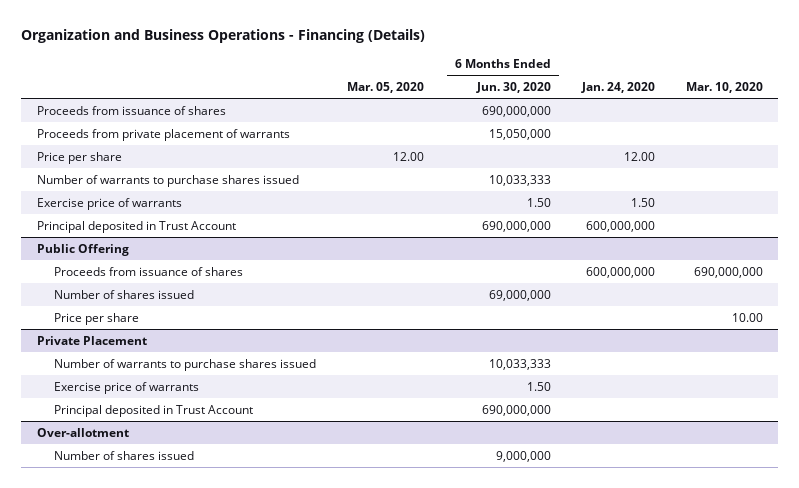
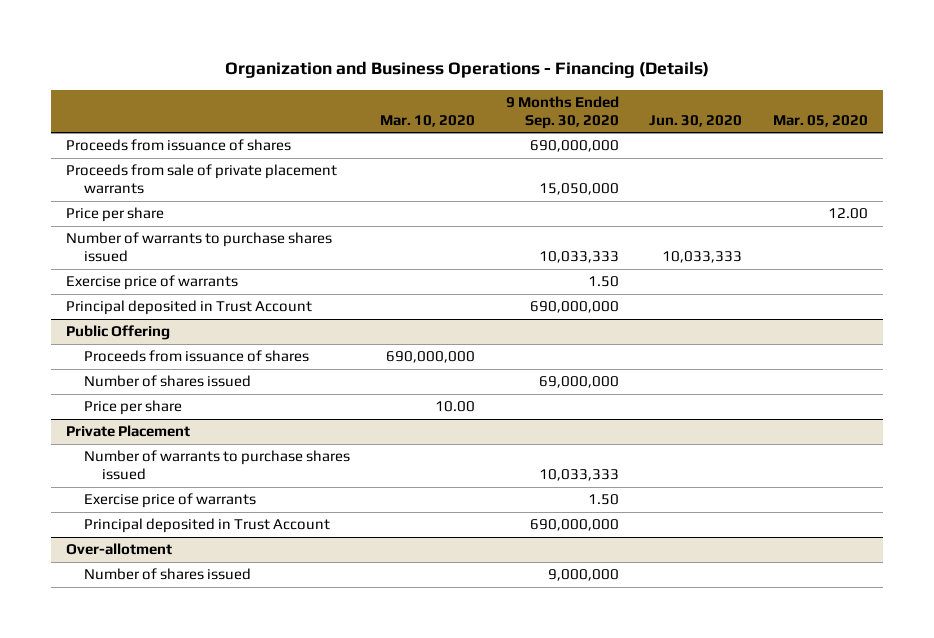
- | Mar. 05, 2020 | 6 Months Ended Jun. 30, 2020 | Jan. 24, 2020 | Mar. 10, 2020
+ | Mar. 10, 2020 | 9 Months Ended Sep. 30, 2020 | Jun. 30, 2020 | Mar. 05, 2020
- Proceeds from private placement of warrants | | 15,050,000 | |
+ Proceeds from sale of private placement warrants | | 15,050,000 | |

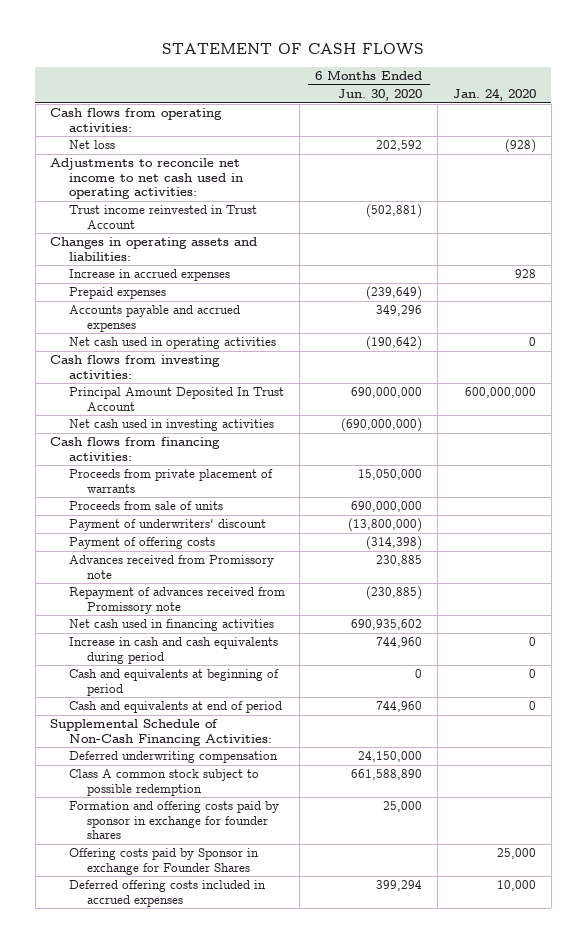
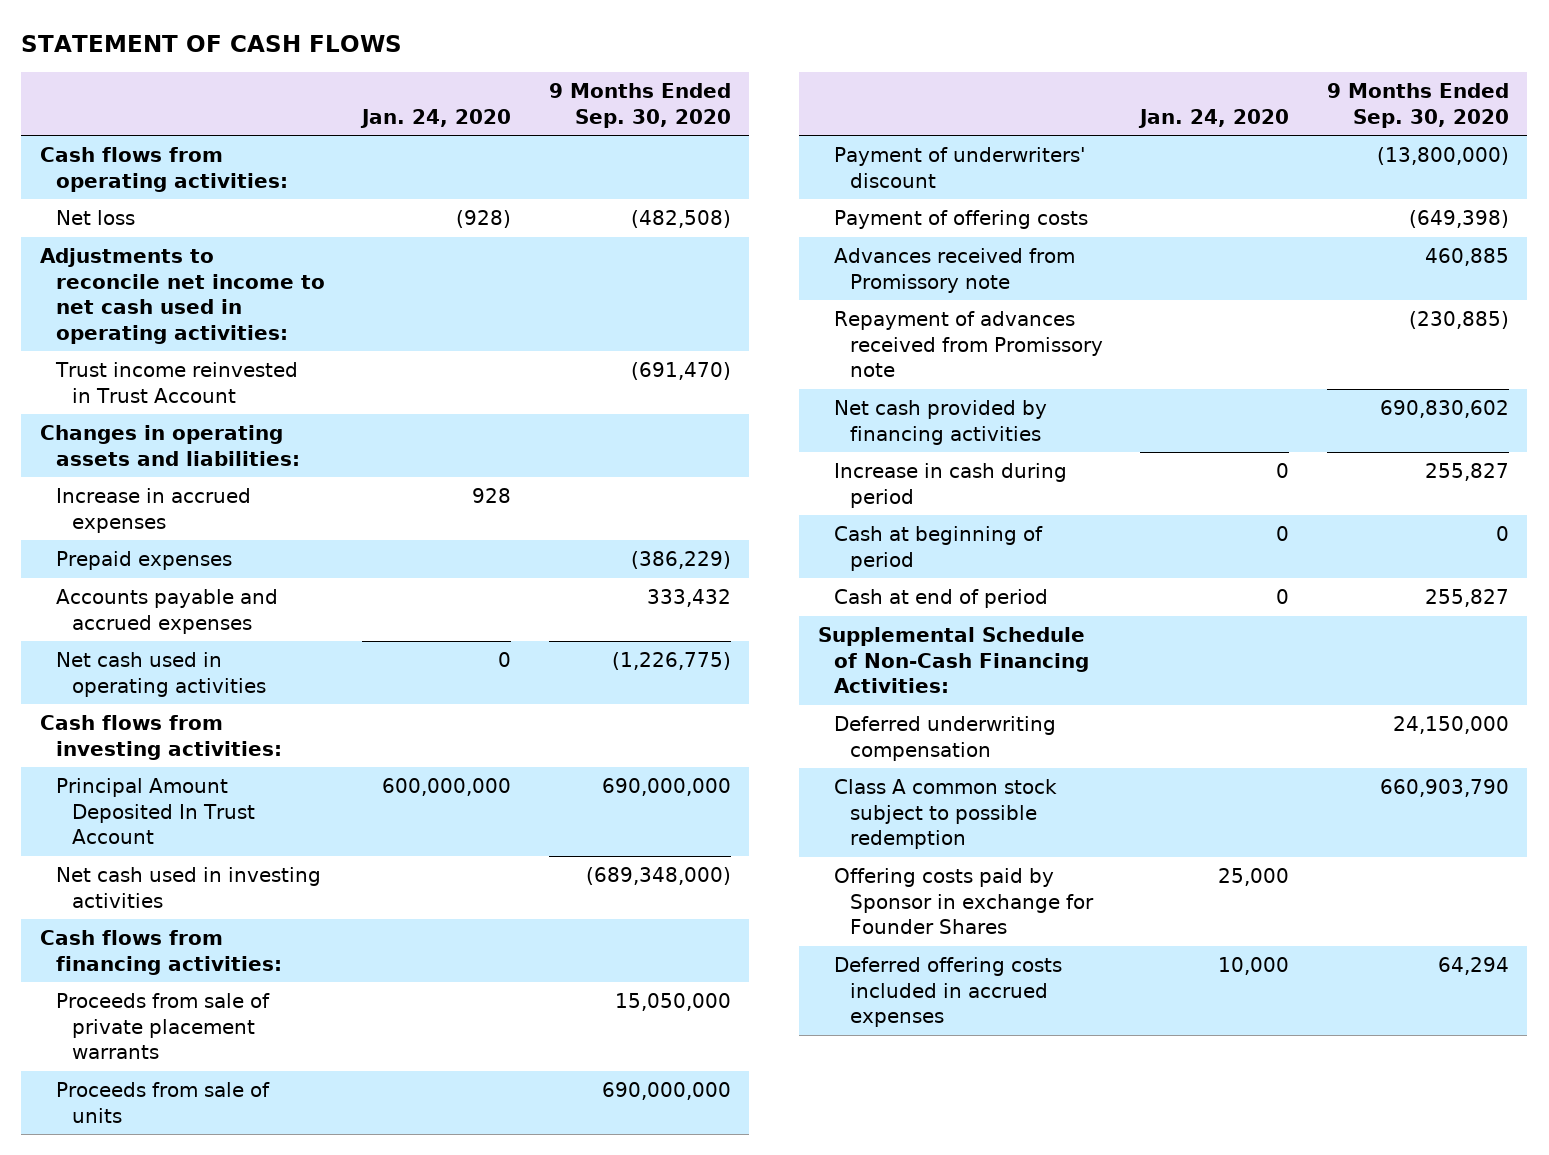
- | 6 Months Ended Jun. 30, 2020 | Jan. 24, 2020
+ | Jan. 24, 2020 | 9 Months Ended Sep. 30, 2020
- Proceeds from private placement of warrants | 15,050,000 |
+ Proceeds from sale of private placement warrants | | 15,050,000
- Net cash used in financing activities | 690,935,602 |
- Increase in cash and cash equivalents during period | 744,960 | 0
- Cash and equivalents at beginning of period | 0 | 0
- Cash and equivalents at end of period | 744,960 | 0
+ Net cash provided by financing activities | | 690,830,602
+ Increase in cash during period | 0 | 255,827
+ Cash at beginning of period | 0 | 0
+ Cash at end of period | 0 | 255,827
- Formation and offering costs paid by sponsor in exchange for founder shares | 25,000 |

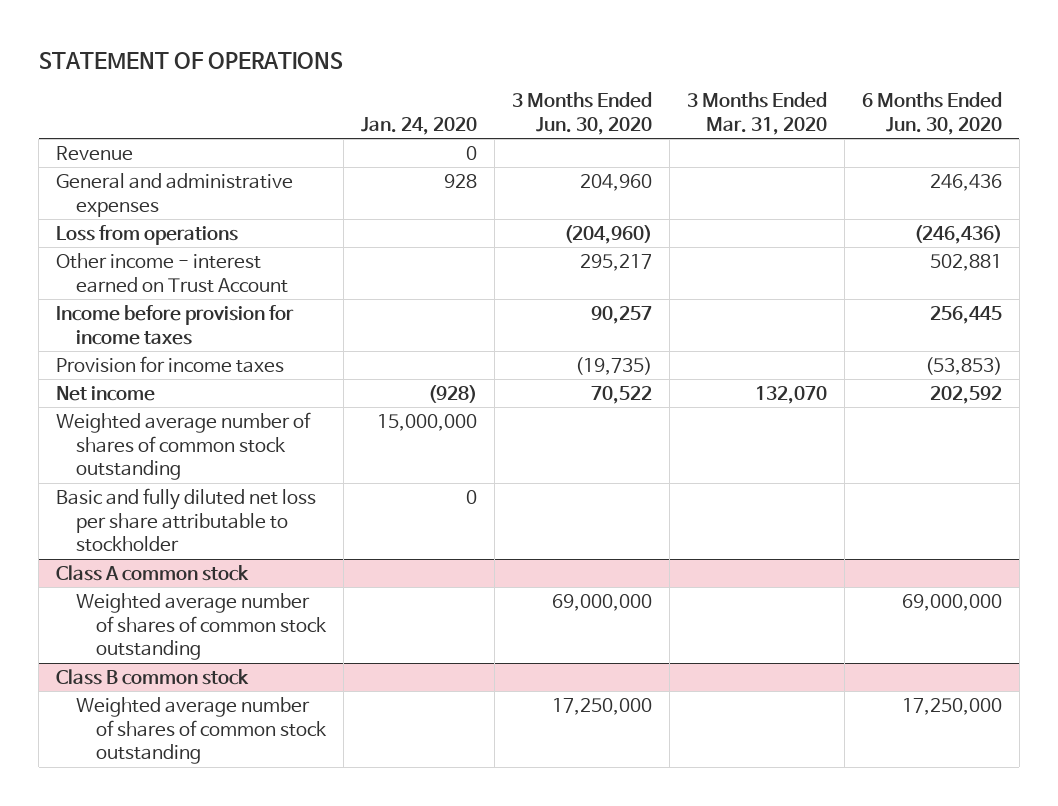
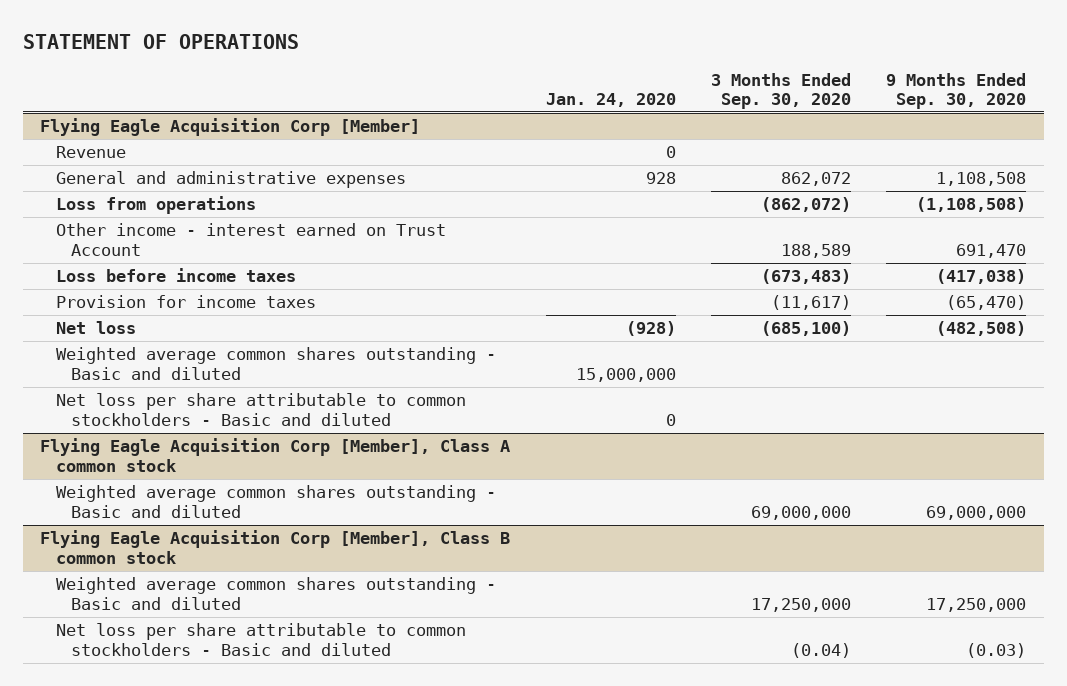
- | Jan. 24, 2020 | 3 Months Ended Jun. 30, 2020 | 3 Months Ended Mar. 31, 2020 | 6 Months Ended Jun. 30, 2020
+ | Jan. 24, 2020 | 3 Months Ended Sep. 30, 2020 | 9 Months Ended Sep. 30, 2020
+ Flying Eagle Acquisition Corp [Member]
- Income before provision for income taxes | | 90,257 | | 256,445
+ Loss before income taxes | | (673,483) | (417,038)
- Net income | (928) | 70,522 | 132,070 | 202,592
- Weighted average number of shares of common stock outstanding | 15,000,000 | | |
- Basic and fully diluted net loss per share attributable to stockholder | 0 | | |
- Class A common stock
- Weighted average number of shares of common stock outstanding | | 69,000,000 | | 69,000,000
- Class B common stock
- Weighted average number of shares of common stock outstanding | | 17,250,000 | | 17,250,000
+ Net loss | (928) | (685,100) | (482,508)
+ Weighted average common shares outstanding - Basic and diluted | 15,000,000 | |
+ Net loss per share attributable to common stockholders - Basic and diluted | 0 | |
+ Flying Eagle Acquisition Corp [Member], Class A common stock
+ Weighted average common shares outstanding - Basic and diluted | | 69,000,000 | 69,000,000
+ Flying Eagle Acquisition Corp [Member], Class B common stock
+ Weighted average common shares outstanding - Basic and diluted | | 17,250,000 | 17,250,000
+ Net loss per share attributable to common stockholders - Basic and diluted | | (0.04) | (0.03)

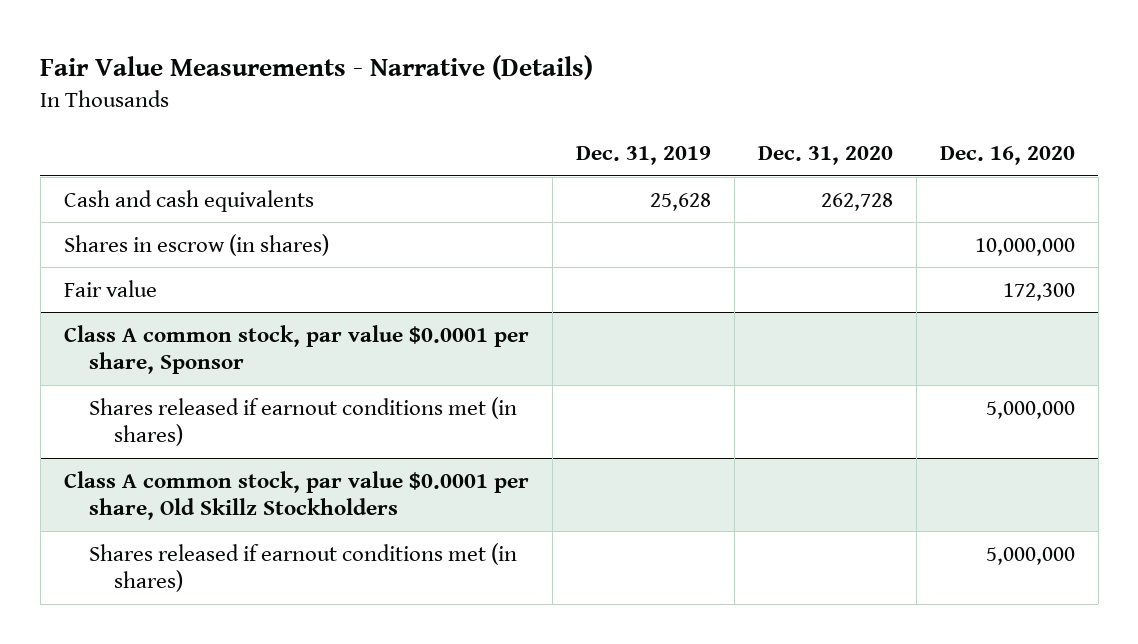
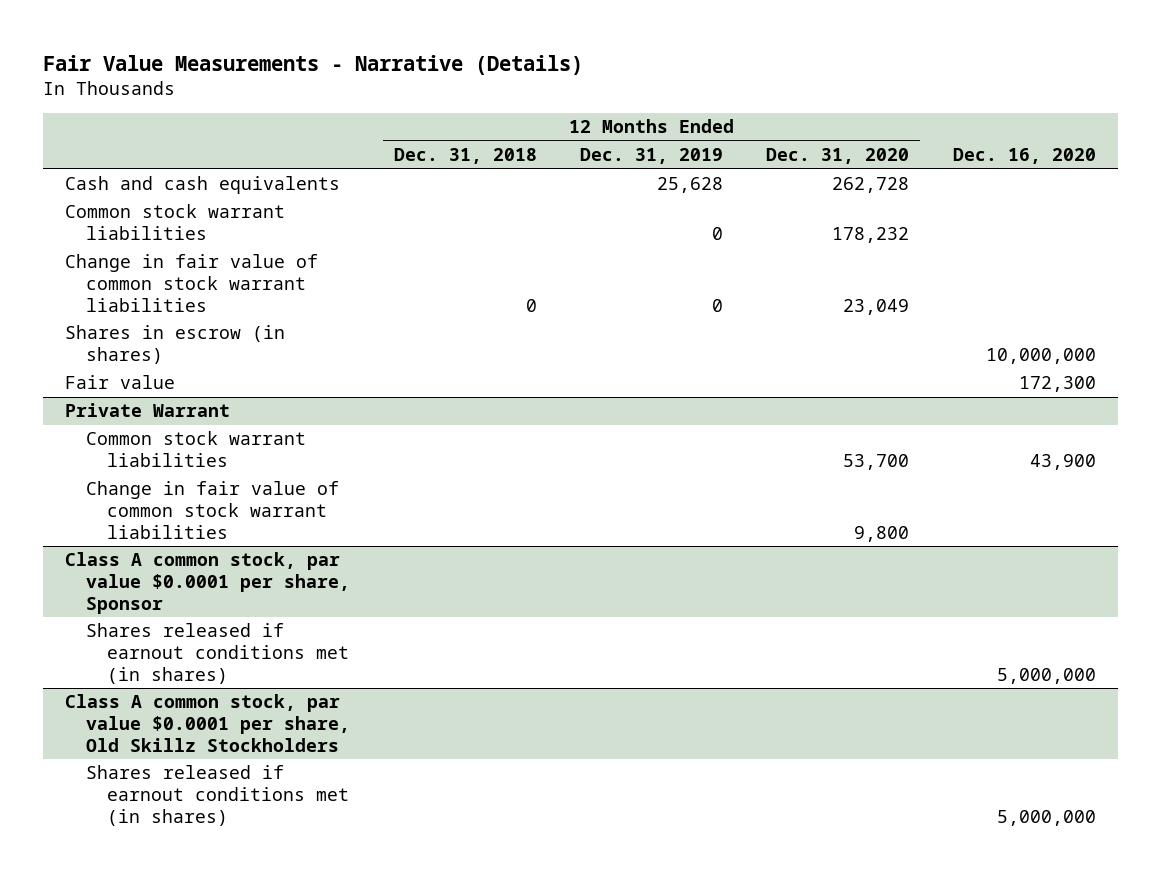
- | Dec. 31, 2019 | Dec. 31, 2020 | Dec. 16, 2020
+ | 12 Months Ended Dec. 31, 2018 | 12 Months Ended Dec. 31, 2019 | 12 Months Ended Dec. 31, 2020 | Dec. 16, 2020
+ Common stock warrant liabilities | | 0 | 178,232 |
+ Change in fair value of common stock warrant liabilities | 0 | 0 | 23,049 |
+ Private Warrant
+ Common stock warrant liabilities | | | 53,700 | 43,900
+ Change in fair value of common stock warrant liabilities | | | 9,800 |

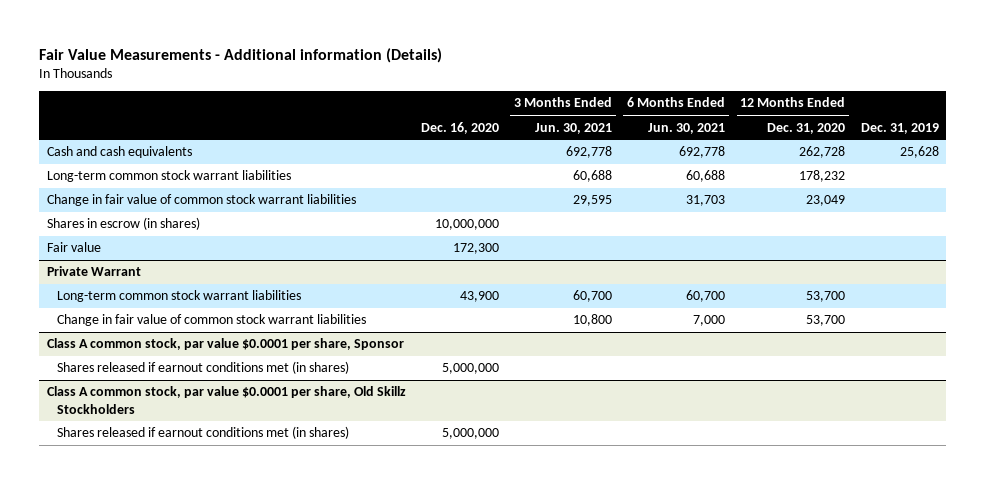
- Fair Value Measurements - Narrative (Details)
+ Fair Value Measurements - Additional information (Details)
- | 12 Months Ended Dec. 31, 2018 | 12 Months Ended Dec. 31, 2019 | 12 Months Ended Dec. 31, 2020 | Dec. 16, 2020
+ | Dec. 16, 2020 | 3 Months Ended Jun. 30, 2021 | 6 Months Ended Jun. 30, 2021 | 12 Months Ended Dec. 31, 2020 | Dec. 31, 2019
- Common stock warrant liabilities | | 0 | 178,232 |
+ Long-term common stock warrant liabilities | | 60,688 | 60,688 | 178,232 |
@ Private Warrant
- Common stock warrant liabilities | | | 53,700 | 43,900
- Change in fair value of common stock warrant liabilities | | | 9,800 |
+ Long-term common stock warrant liabilities | 43,900 | 60,700 | 60,700 | 53,700 |
+ Change in fair value of common stock warrant liabilities | | 10,800 | 7,000 | 53,700 |

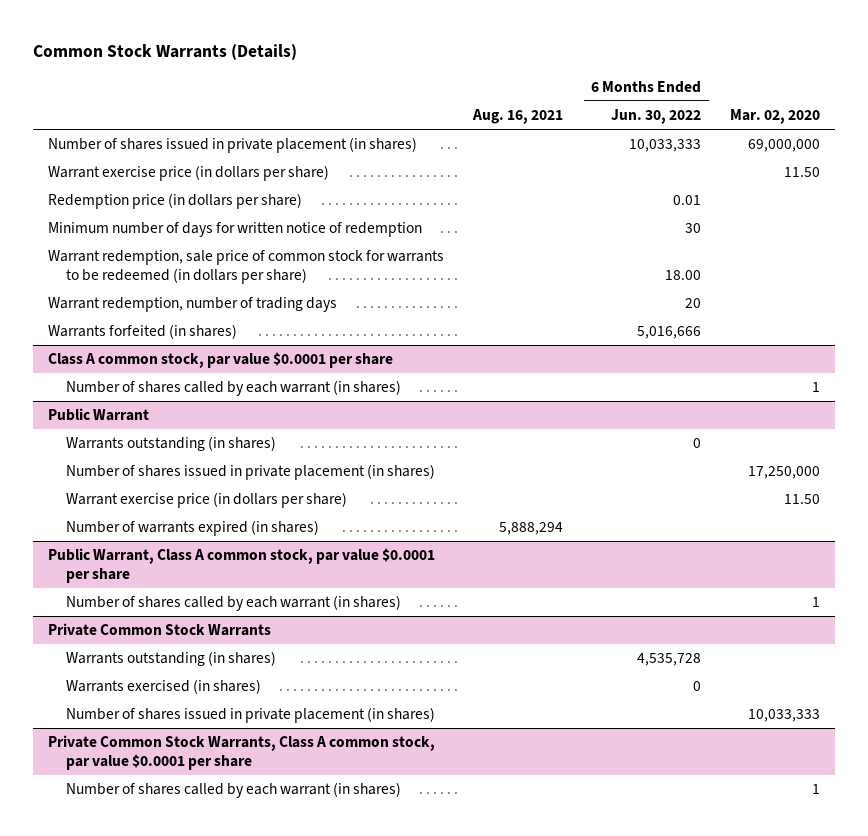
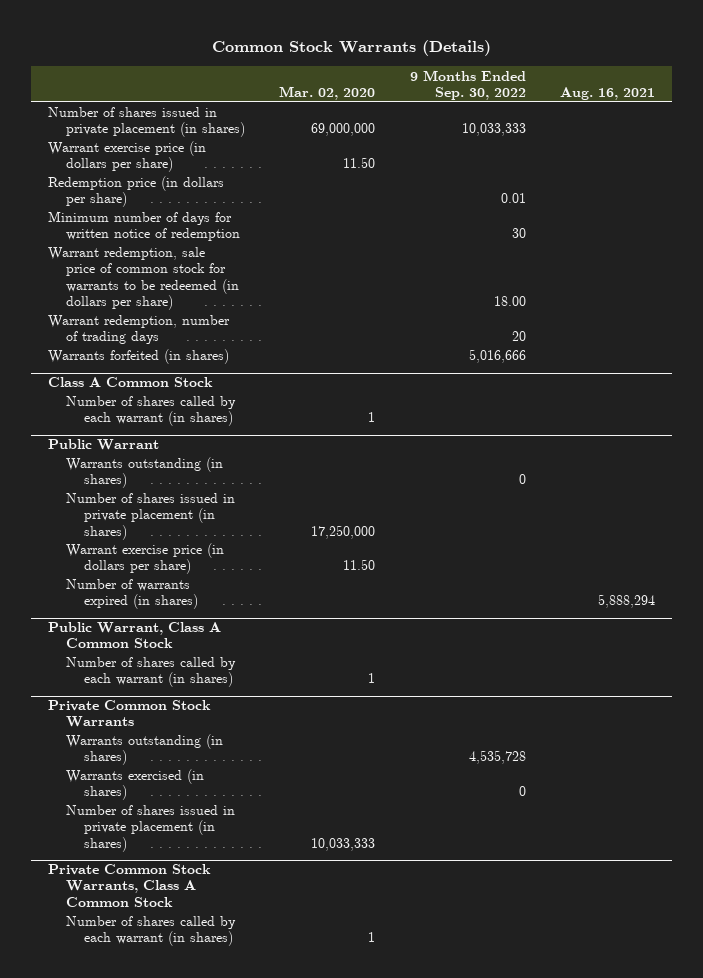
- | Aug. 16, 2021 | 6 Months Ended Jun. 30, 2022 | Mar. 02, 2020
+ | Mar. 02, 2020 | 9 Months Ended Sep. 30, 2022 | Aug. 16, 2021
- Class A common stock, par value $0.0001 per share
+ Class A Common Stock
- Public Warrant, Class A common stock, par value $0.0001 per share
+ Public Warrant, Class A Common Stock
- Private Common Stock Warrants, Class A common stock, par value $0.0001 per share
+ Private Common Stock Warrants, Class A Common Stock

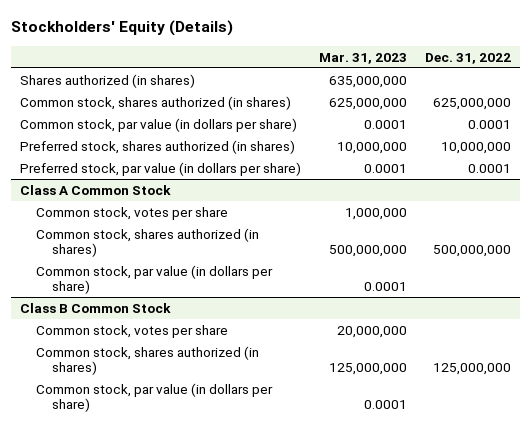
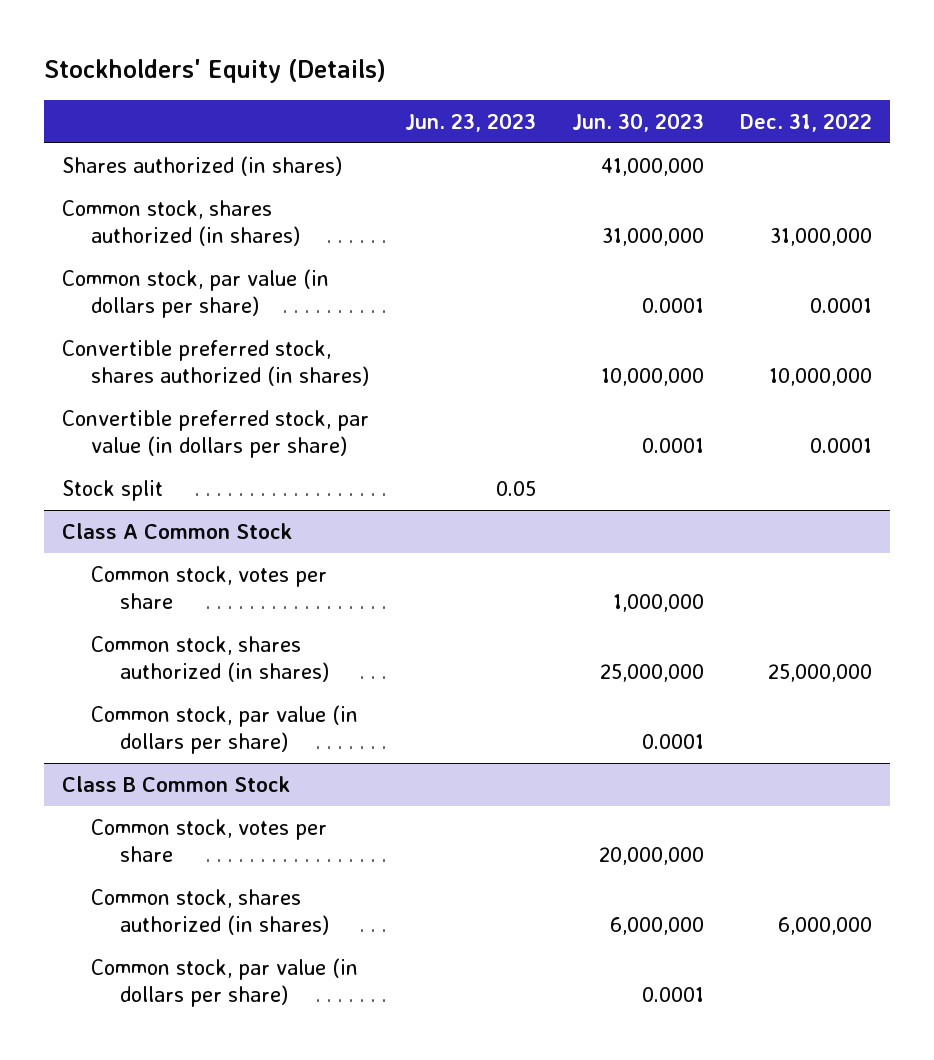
- | Mar. 31, 2023 | Dec. 31, 2022
+ | Jun. 23, 2023 | Jun. 30, 2023 | Dec. 31, 2022
- Common stock, shares authorized (in shares) | 625,000,000 | 625,000,000
+ Common stock, shares authorized (in shares) | | 31,000,000 | 31,000,000
- Preferred stock, shares authorized (in shares) | 10,000,000 | 10,000,000
- Preferred stock, par value (in dollars per share) | 0.0001 | 0.0001
+ Convertible preferred stock, shares authorized (in shares) | | 10,000,000 | 10,000,000
+ Convertible preferred stock, par value (in dollars per share) | | 0.0001 | 0.0001
+ Stock split | 0.05 | |
@ Class A Common Stock
- Common stock, shares authorized (in shares) | 500,000,000 | 500,000,000
+ Common stock, shares authorized (in shares) | | 25,000,000 | 25,000,000
@ Class B Common Stock
- Common stock, shares authorized (in shares) | 125,000,000 | 125,000,000
+ Common stock, shares authorized (in shares) | | 6,000,000 | 6,000,000

